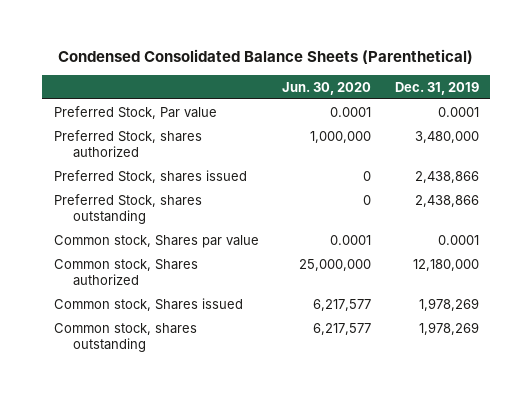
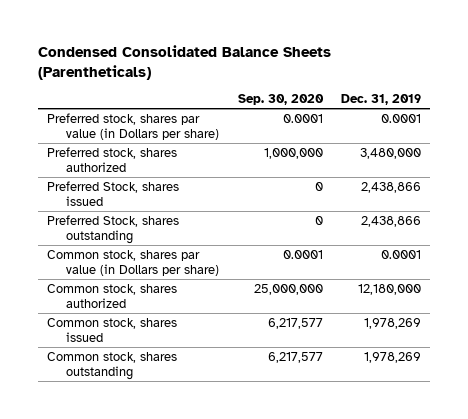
- Condensed Consolidated Balance Sheets (Parenthetical)
+ Condensed Consolidated Balance Sheets (Parentheticals)
- | Jun. 30, 2020 | Dec. 31, 2019
+ | Sep. 30, 2020 | Dec. 31, 2019
- Preferred Stock, Par value | 0.0001 | 0.0001
- Preferred Stock, shares authorized | 1,000,000 | 3,480,000
+ Preferred stock, shares par value (in Dollars per share) | 0.0001 | 0.0001
+ Preferred stock, shares authorized | 1,000,000 | 3,480,000
- Common stock, Shares par value | 0.0001 | 0.0001
- Common stock, Shares authorized | 25,000,000 | 12,180,000
- Common stock, Shares issued | 6,217,577 | 1,978,269
+ Common stock, shares par value (in Dollars per share) | 0.0001 | 0.0001
+ Common stock, shares authorized | 25,000,000 | 12,180,000
+ Common stock, shares issued | 6,217,577 | 1,978,269

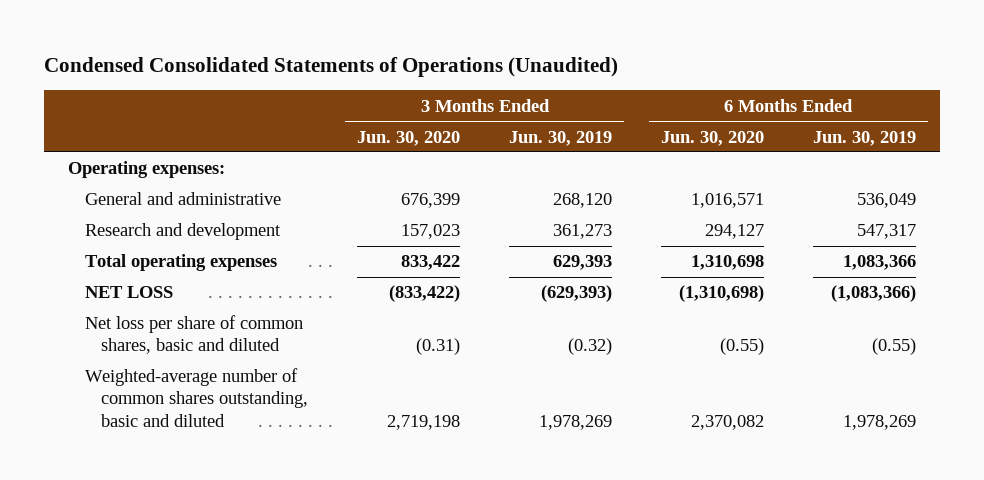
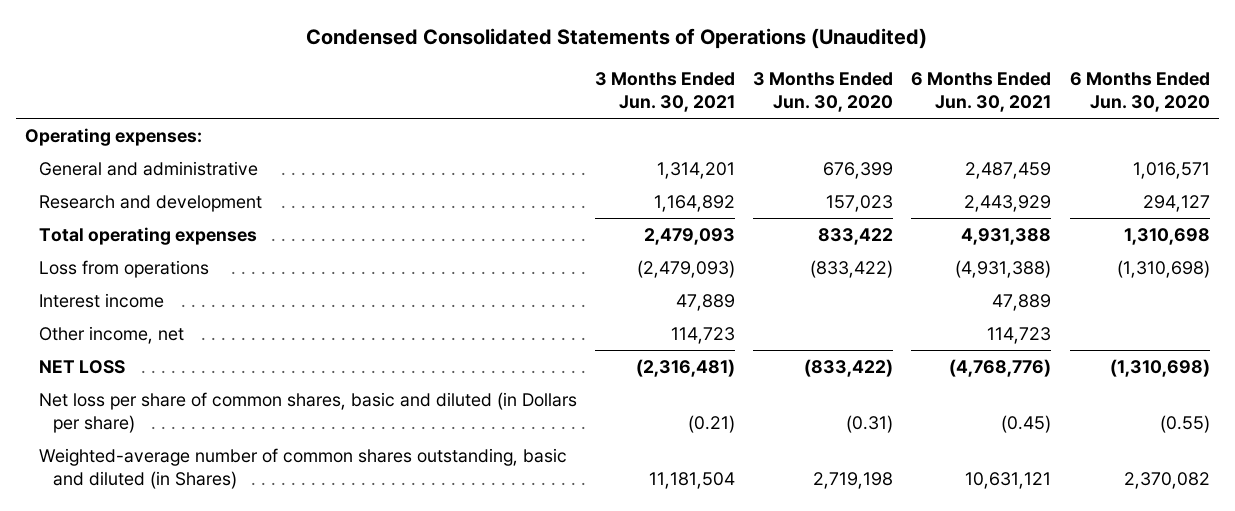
- | 3 Months Ended Jun. 30, 2020 | 3 Months Ended Jun. 30, 2019 | 6 Months Ended Jun. 30, 2020 | 6 Months Ended Jun. 30, 2019
+ | 3 Months Ended Jun. 30, 2021 | 3 Months Ended Jun. 30, 2020 | 6 Months Ended Jun. 30, 2021 | 6 Months Ended Jun. 30, 2020
+ Loss from operations | (2,479,093) | (833,422) | (4,931,388) | (1,310,698)
+ Interest income | 47,889 | | 47,889 |
+ Other income, net | 114,723 | | 114,723 |
- Net loss per share of common shares, basic and diluted | (0.31) | (0.32) | (0.55) | (0.55)
- Weighted-average number of common shares outstanding, basic and diluted | 2,719,198 | 1,978,269 | 2,370,082 | 1,978,269
+ Net loss per share of common shares, basic and diluted (in Dollars per share) | (0.21) | (0.31) | (0.45) | (0.55)
+ Weighted-average number of common shares outstanding, basic and diluted (in Shares) | 11,181,504 | 2,719,198 | 10,631,121 | 2,370,082

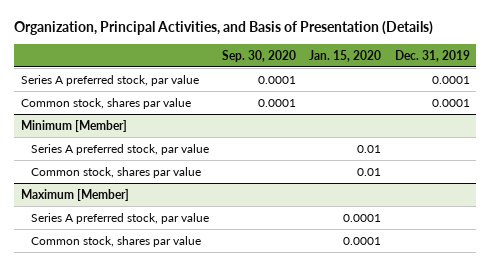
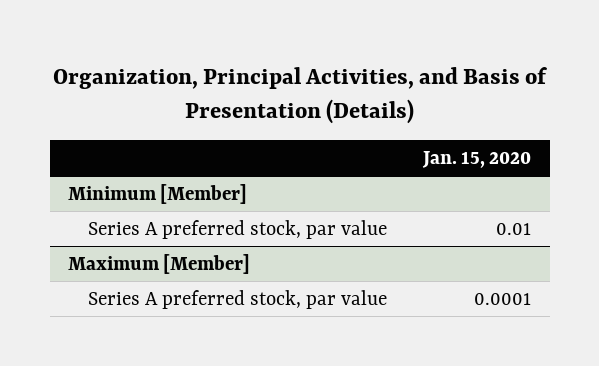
- | Sep. 30, 2020 | Jan. 15, 2020 | Dec. 31, 2019
+ | Jan. 15, 2020
- Series A preferred stock, par value | 0.0001 | | 0.0001
- Common stock, shares par value | 0.0001 | | 0.0001
@ Minimum [Member]
- Common stock, shares par value | | 0.01 |
@ Maximum [Member]
- Common stock, shares par value | | 0.0001 |

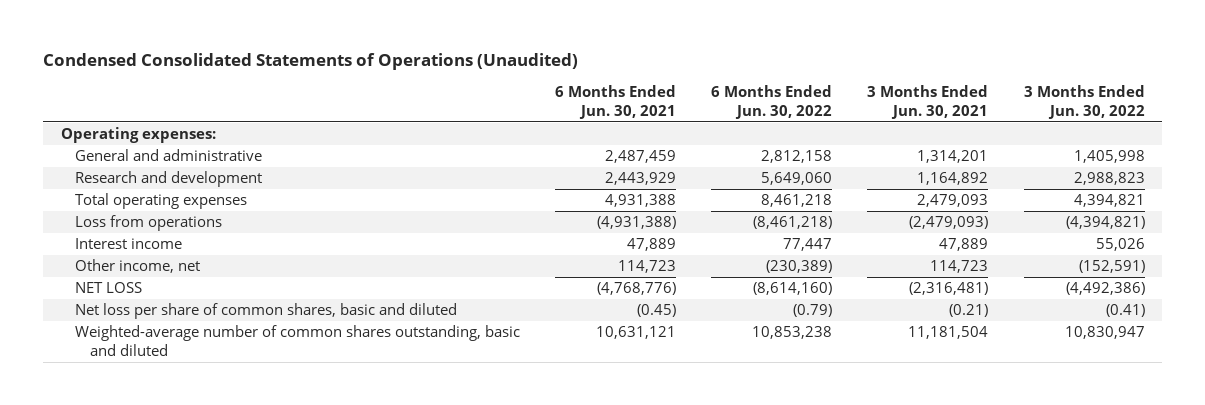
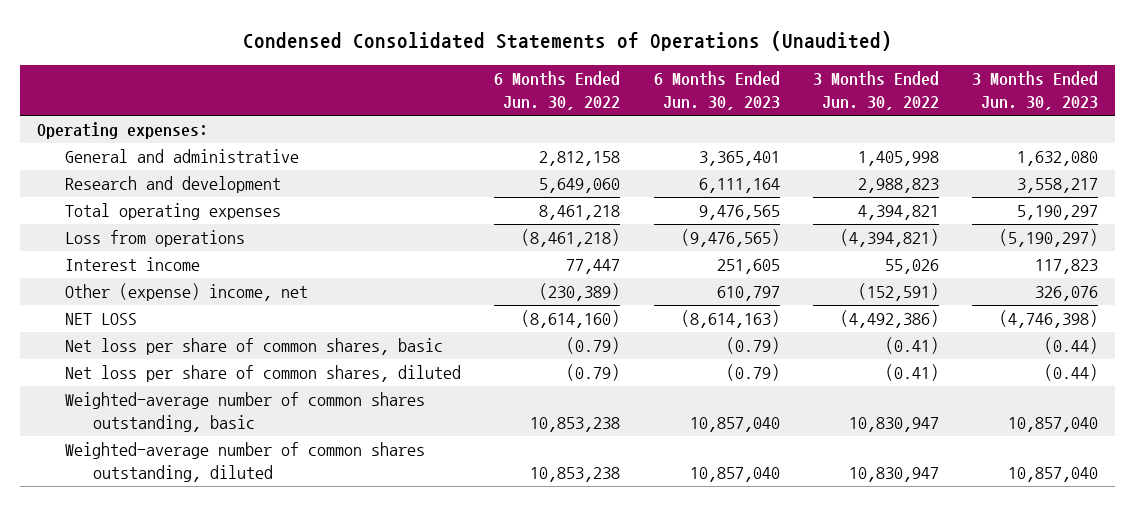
- | 6 Months Ended Jun. 30, 2021 | 6 Months Ended Jun. 30, 2022 | 3 Months Ended Jun. 30, 2021 | 3 Months Ended Jun. 30, 2022
+ | 6 Months Ended Jun. 30, 2022 | 6 Months Ended Jun. 30, 2023 | 3 Months Ended Jun. 30, 2022 | 3 Months Ended Jun. 30, 2023
- Other income, net | 114,723 | (230,389) | 114,723 | (152,591)
+ Other (expense) income, net | (230,389) | 610,797 | (152,591) | 326,076
- Net loss per share of common shares, basic and diluted | (0.45) | (0.79) | (0.21) | (0.41)
- Weighted-average number of common shares outstanding, basic and diluted | 10,631,121 | 10,853,238 | 11,181,504 | 10,830,947
+ Net loss per share of common shares, basic | (0.79) | (0.79) | (0.41) | (0.44)
+ Net loss per share of common shares, diluted | (0.79) | (0.79) | (0.41) | (0.44)
+ Weighted-average number of common shares outstanding, basic | 10,853,238 | 10,857,040 | 10,830,947 | 10,857,040
+ Weighted-average number of common shares outstanding, diluted | 10,853,238 | 10,857,040 | 10,830,947 | 10,857,040

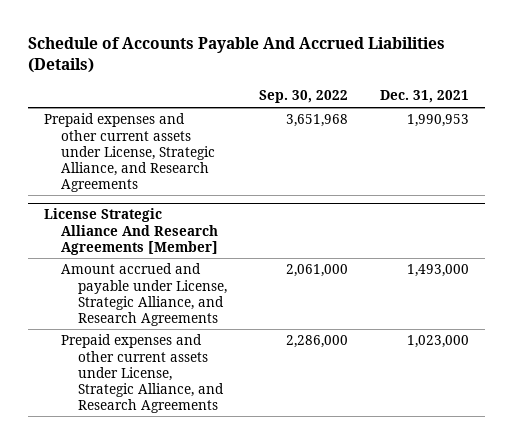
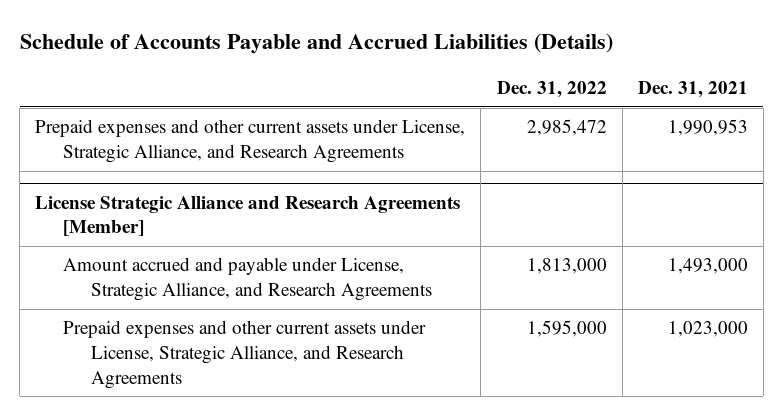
- Schedule of Accounts Payable And Accrued Liabilities (Details)
+ Schedule of Accounts Payable and Accrued Liabilities (Details)
- | Sep. 30, 2022 | Dec. 31, 2021
+ | Dec. 31, 2022 | Dec. 31, 2021
- License Strategic Alliance And Research Agreements [Member]
+ License Strategic Alliance and Research Agreements [Member]

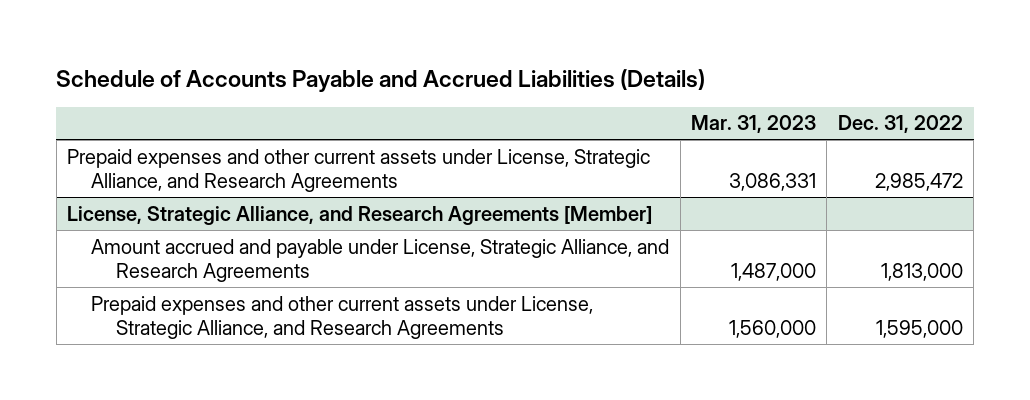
- | Dec. 31, 2022 | Dec. 31, 2021
+ | Mar. 31, 2023 | Dec. 31, 2022
- License Strategic Alliance and Research Agreements [Member]
+ License, Strategic Alliance, and Research Agreements [Member]

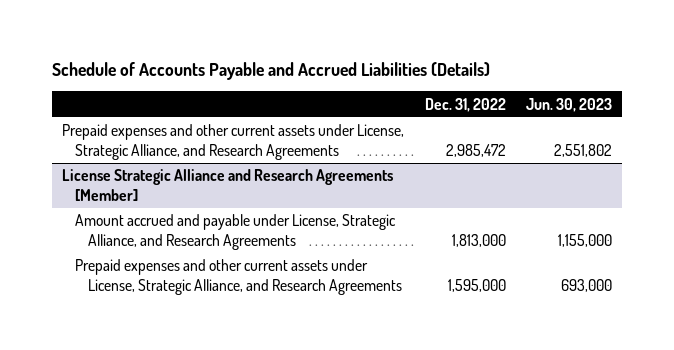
- | Mar. 31, 2023 | Dec. 31, 2022
+ | Dec. 31, 2022 | Jun. 30, 2023
- License, Strategic Alliance, and Research Agreements [Member]
+ License Strategic Alliance and Research Agreements [Member]

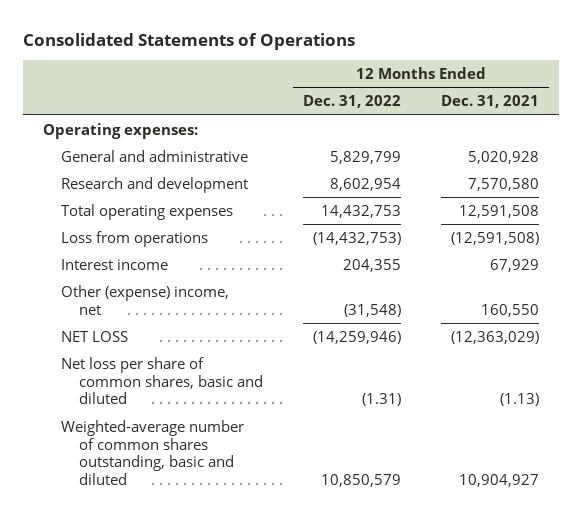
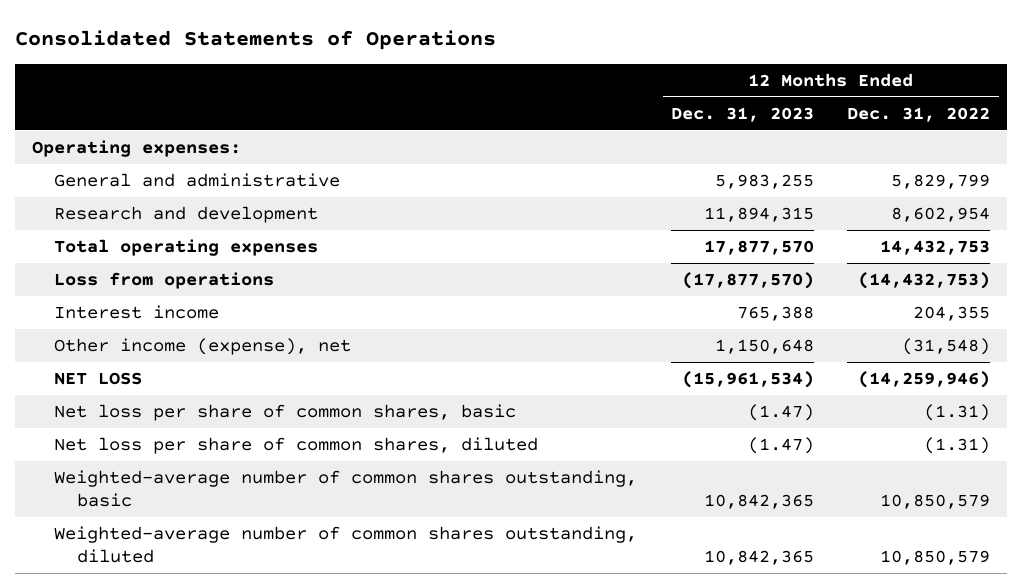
- | 12 Months Ended Dec. 31, 2022 | 12 Months Ended Dec. 31, 2021
+ | 12 Months Ended Dec. 31, 2023 | 12 Months Ended Dec. 31, 2022
- Other (expense) income, net | (31,548) | 160,550
+ Other income (expense), net | 1,150,648 | (31,548)
- Net loss per share of common shares, basic and diluted | (1.31) | (1.13)
- Weighted-average number of common shares outstanding, basic and diluted | 10,850,579 | 10,904,927
+ Net loss per share of common shares, basic | (1.47) | (1.31)
+ Net loss per share of common shares, diluted | (1.47) | (1.31)
+ Weighted-average number of common shares outstanding, basic | 10,842,365 | 10,850,579
+ Weighted-average number of common shares outstanding, diluted | 10,842,365 | 10,850,579

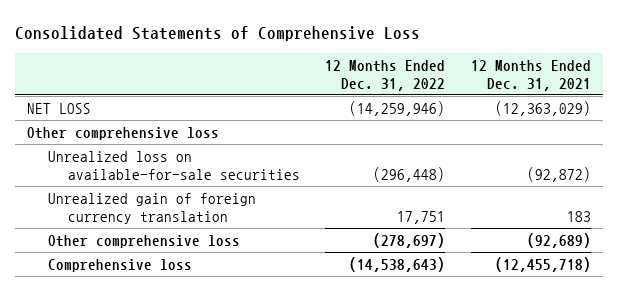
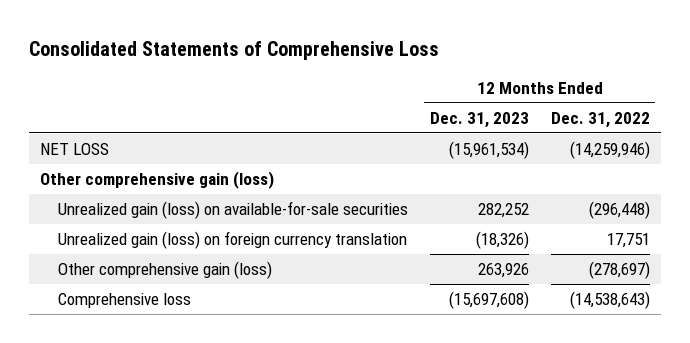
- | 12 Months Ended Dec. 31, 2022 | 12 Months Ended Dec. 31, 2021
+ | 12 Months Ended Dec. 31, 2023 | 12 Months Ended Dec. 31, 2022
- Other comprehensive loss
- Unrealized loss on available-for-sale securities | (296,448) | (92,872)
- Unrealized gain of foreign currency translation | 17,751 | 183
- Other comprehensive loss | (278,697) | (92,689)
+ Other comprehensive gain (loss)
+ Unrealized gain (loss) on available-for-sale securities | 282,252 | (296,448)
+ Unrealized gain (loss) on foreign currency translation | (18,326) | 17,751
+ Other comprehensive gain (loss) | 263,926 | (278,697)

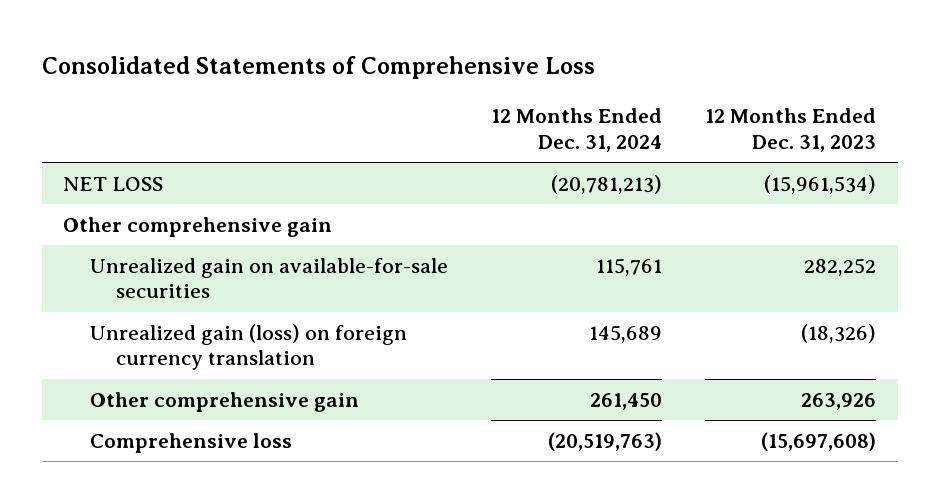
- | 12 Months Ended Dec. 31, 2023 | 12 Months Ended Dec. 31, 2022
+ | 12 Months Ended Dec. 31, 2024 | 12 Months Ended Dec. 31, 2023
- Other comprehensive gain (loss)
- Unrealized gain (loss) on available-for-sale securities | 282,252 | (296,448)
+ Other comprehensive gain
+ Unrealized gain on available-for-sale securities | 115,761 | 282,252
- Other comprehensive gain (loss) | 263,926 | (278,697)
+ Other comprehensive gain | 261,450 | 263,926

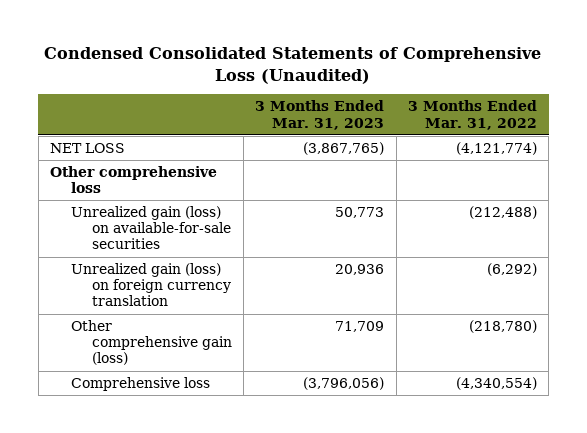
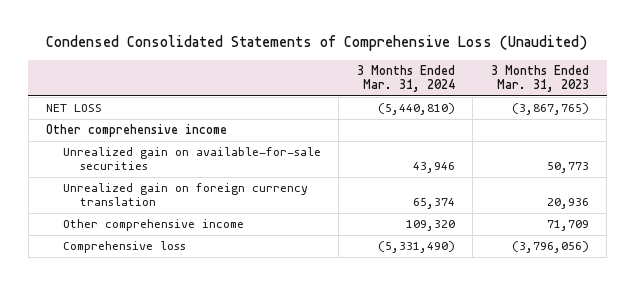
- | 3 Months Ended Mar. 31, 2023 | 3 Months Ended Mar. 31, 2022
+ | 3 Months Ended Mar. 31, 2024 | 3 Months Ended Mar. 31, 2023
- Other comprehensive loss
- Unrealized gain (loss) on available-for-sale securities | 50,773 | (212,488)
- Unrealized gain (loss) on foreign currency translation | 20,936 | (6,292)
- Other comprehensive gain (loss) | 71,709 | (218,780)
+ Other comprehensive income
+ Unrealized gain on available-for-sale securities | 43,946 | 50,773
+ Unrealized gain on foreign currency translation | 65,374 | 20,936
+ Other comprehensive income | 109,320 | 71,709

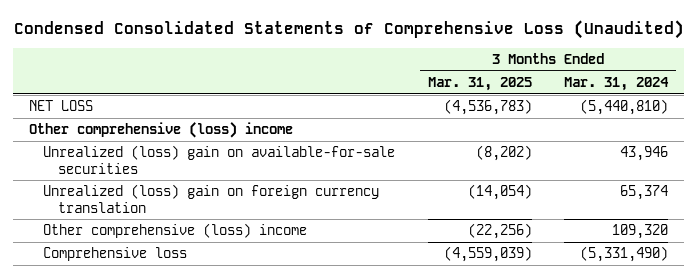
- | 3 Months Ended Mar. 31, 2024 | 3 Months Ended Mar. 31, 2023
+ | 3 Months Ended Mar. 31, 2025 | 3 Months Ended Mar. 31, 2024
- Other comprehensive income
- Unrealized gain on available-for-sale securities | 43,946 | 50,773
- Unrealized gain on foreign currency translation | 65,374 | 20,936
- Other comprehensive income | 109,320 | 71,709
+ Other comprehensive (loss) income
+ Unrealized (loss) gain on available-for-sale securities | (8,202) | 43,946
+ Unrealized (loss) gain on foreign currency translation | (14,054) | 65,374
+ Other comprehensive (loss) income | (22,256) | 109,320

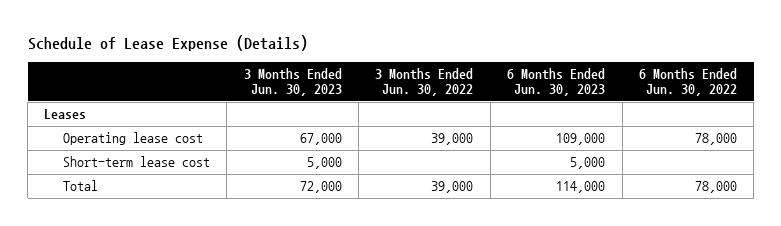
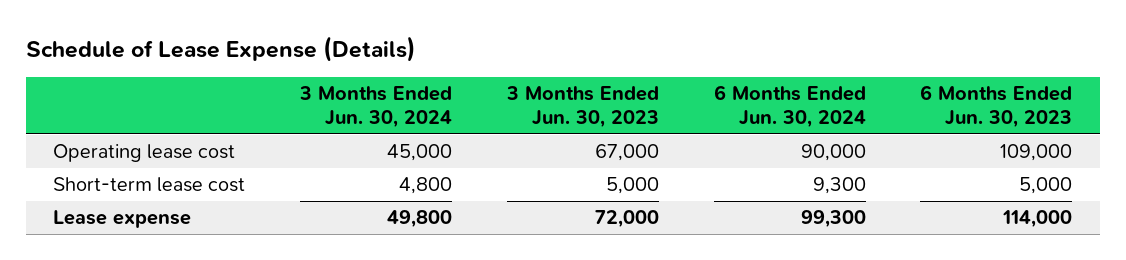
- | 3 Months Ended Jun. 30, 2023 | 3 Months Ended Jun. 30, 2022 | 6 Months Ended Jun. 30, 2023 | 6 Months Ended Jun. 30, 2022
+ | 3 Months Ended Jun. 30, 2024 | 3 Months Ended Jun. 30, 2023 | 6 Months Ended Jun. 30, 2024 | 6 Months Ended Jun. 30, 2023
- Leases
- Total | 72,000 | 39,000 | 114,000 | 78,000
+ Lease expense | 49,800 | 72,000 | 99,300 | 114,000

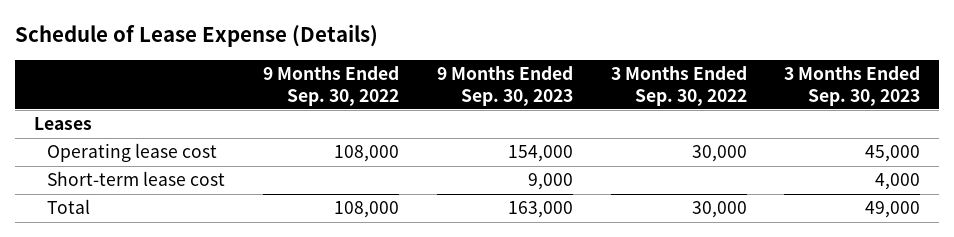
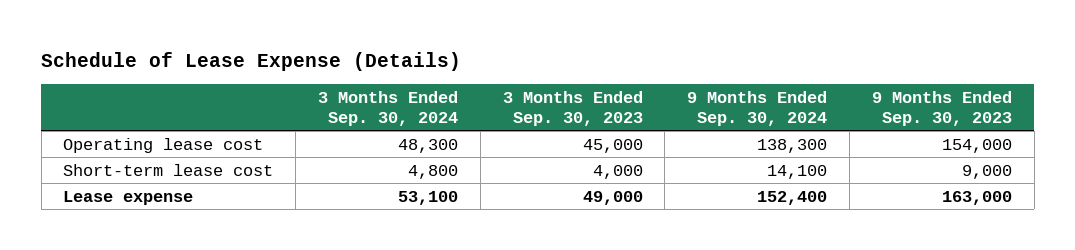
- | 9 Months Ended Sep. 30, 2022 | 9 Months Ended Sep. 30, 2023 | 3 Months Ended Sep. 30, 2022 | 3 Months Ended Sep. 30, 2023
+ | 3 Months Ended Sep. 30, 2024 | 3 Months Ended Sep. 30, 2023 | 9 Months Ended Sep. 30, 2024 | 9 Months Ended Sep. 30, 2023
- Leases
- Total | 108,000 | 163,000 | 30,000 | 49,000
+ Lease expense | 53,100 | 49,000 | 152,400 | 163,000

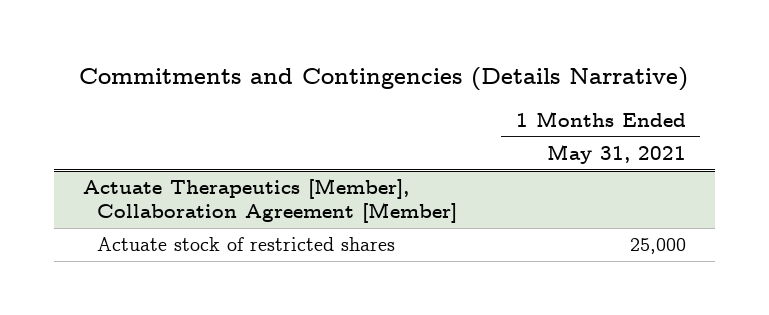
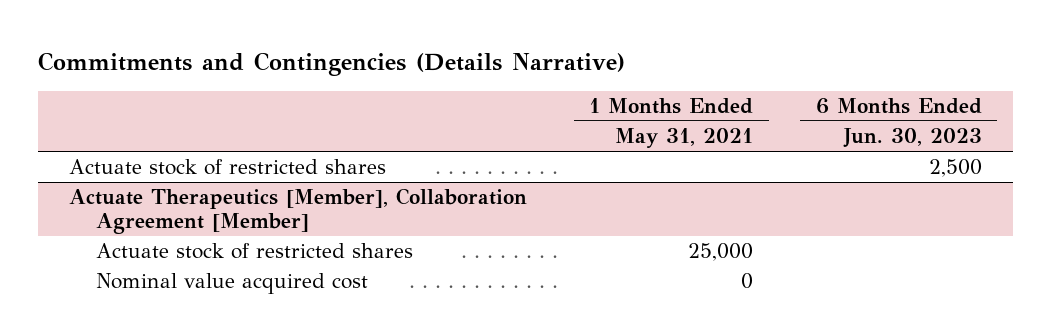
- | 1 Months Ended May 31, 2021
+ | 1 Months Ended May 31, 2021 | 6 Months Ended Jun. 30, 2023
+ Actuate stock of restricted shares | | 2,500
@ Actuate Therapeutics [Member], Collaboration Agreement [Member]
+ Nominal value acquired cost | 0 |

